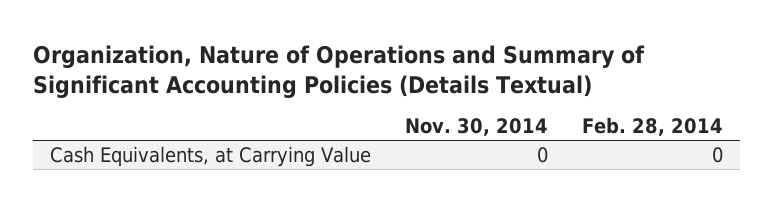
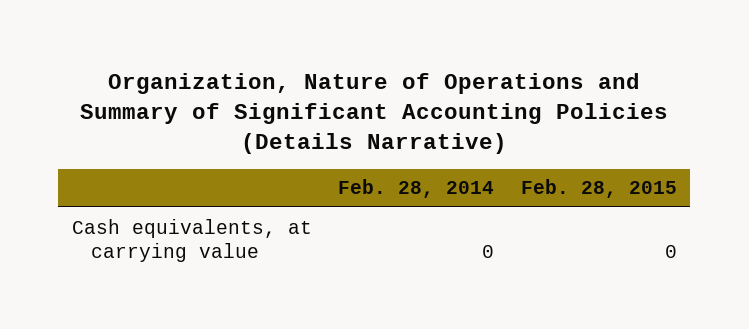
- Organization, Nature of Operations and Summary of Significant Accounting Policies (Details Textual)
+ Organization, Nature of Operations and Summary of Significant Accounting Policies (Details Narrative)
- | Nov. 30, 2014 | Feb. 28, 2014
+ | Feb. 28, 2014 | Feb. 28, 2015
- Cash Equivalents, at Carrying Value | 0 | 0
+ Cash equivalents, at carrying value | 0 | 0

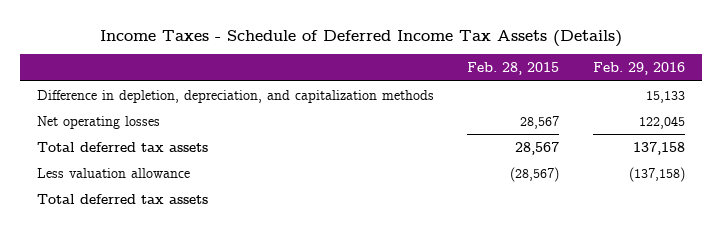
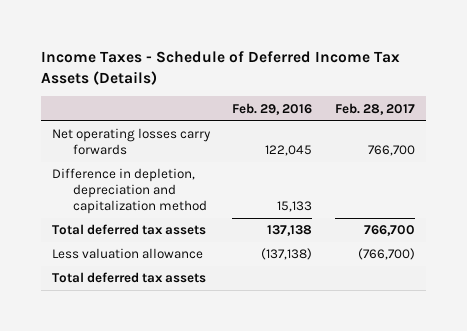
- | Feb. 28, 2015 | Feb. 29, 2016
+ | Feb. 29, 2016 | Feb. 28, 2017
- Difference in depletion, depreciation, and capitalization methods | | 15,133
- Net operating losses | 28,567 | 122,045
- Total deferred tax assets | 28,567 | 137,158
- Less valuation allowance | (28,567) | (137,158)
+ Net operating losses carry forwards | 122,045 | 766,700
+ Difference in depletion, depreciation and capitalization method | 15,133 |
+ Total deferred tax assets | 137,138 | 766,700
+ Less valuation allowance | (137,138) | (766,700)

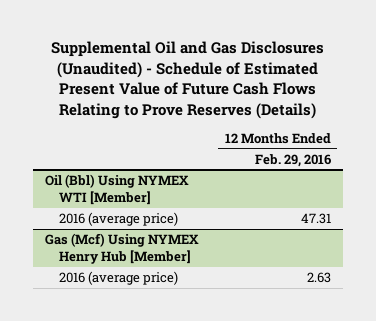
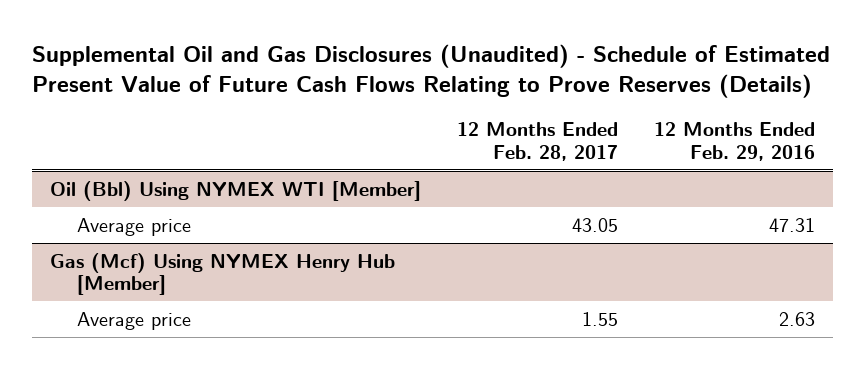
- | 12 Months Ended Feb. 29, 2016
+ | 12 Months Ended Feb. 28, 2017 | 12 Months Ended Feb. 29, 2016
@ Oil (Bbl) Using NYMEX WTI [Member]
- 2016 (average price) | 47.31
+ Average price | 43.05 | 47.31
@ Gas (Mcf) Using NYMEX Henry Hub [Member]
- 2016 (average price) | 2.63
+ Average price | 1.55 | 2.63

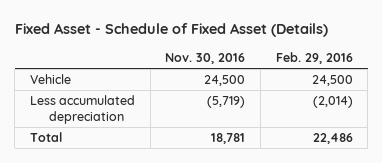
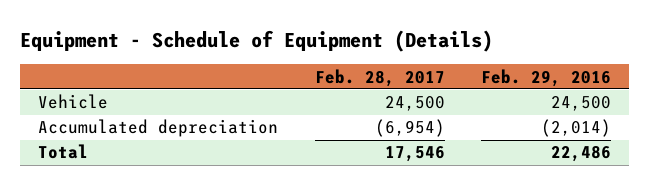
- Fixed Asset - Schedule of Fixed Asset (Details)
+ Equipment - Schedule of Equipment (Details)
- | Nov. 30, 2016 | Feb. 29, 2016
+ | Feb. 28, 2017 | Feb. 29, 2016
- Less accumulated depreciation | (5,719) | (2,014)
+ Accumulated depreciation | (6,954) | (2,014)

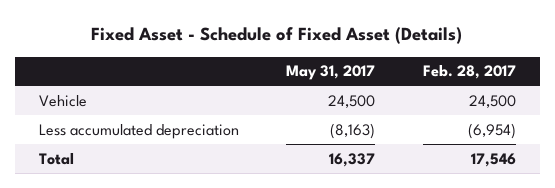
- Equipment - Schedule of Equipment (Details)
+ Fixed Asset - Schedule of Fixed Asset (Details)
- | Feb. 28, 2017 | Feb. 29, 2016
+ | May 31, 2017 | Feb. 28, 2017
- Accumulated depreciation | (6,954) | (2,014)
+ Less accumulated depreciation | (8,163) | (6,954)

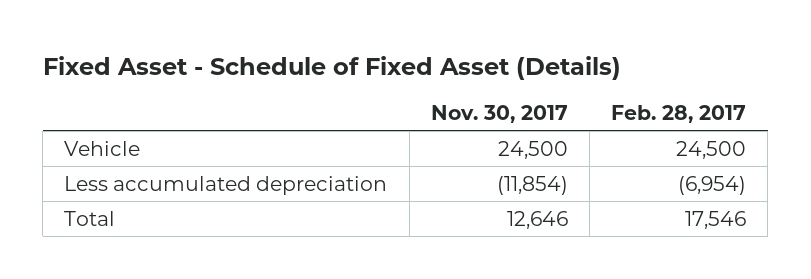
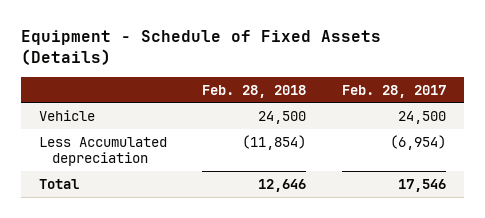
- Fixed Asset - Schedule of Fixed Asset (Details)
+ Equipment - Schedule of Fixed Assets (Details)
- | Nov. 30, 2017 | Feb. 28, 2017
+ | Feb. 28, 2018 | Feb. 28, 2017
- Less accumulated depreciation | (11,854) | (6,954)
+ Less Accumulated depreciation | (11,854) | (6,954)

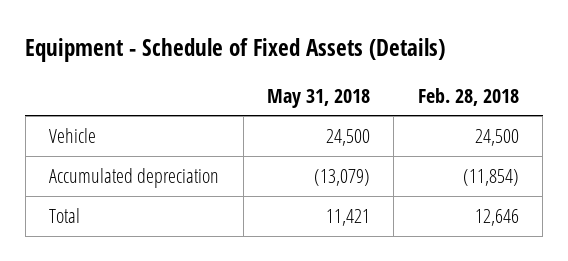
- | Feb. 28, 2018 | Feb. 28, 2017
+ | May 31, 2018 | Feb. 28, 2018
- Less Accumulated depreciation | (11,854) | (6,954)
+ Accumulated depreciation | (13,079) | (11,854)

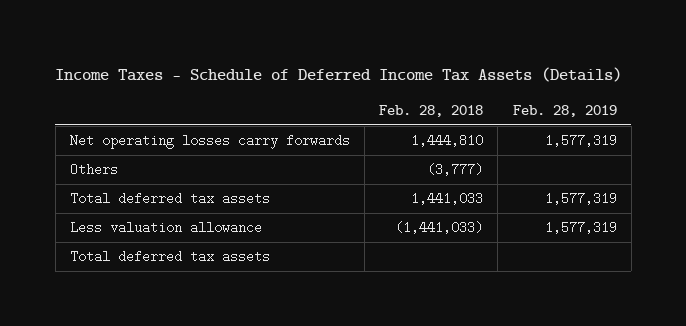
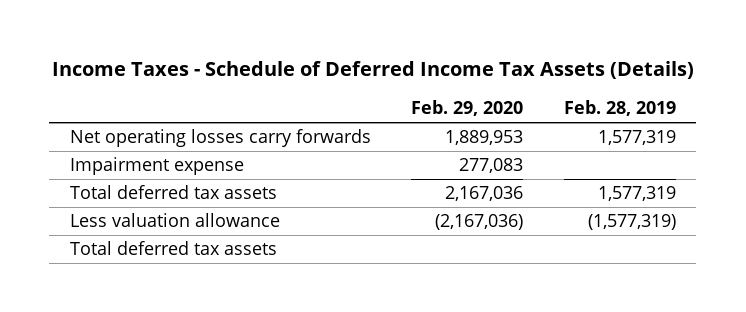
- | Feb. 28, 2018 | Feb. 28, 2019
+ | Feb. 29, 2020 | Feb. 28, 2019
- Others | (3,777) |
+ Impairment expense | 277,083 |
- Less valuation allowance | (1,441,033) | 1,577,319
+ Less valuation allowance | (2,167,036) | (1,577,319)

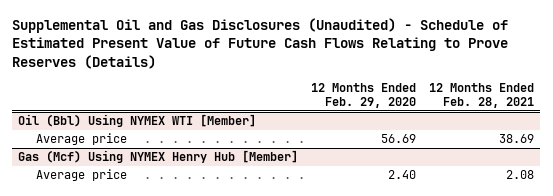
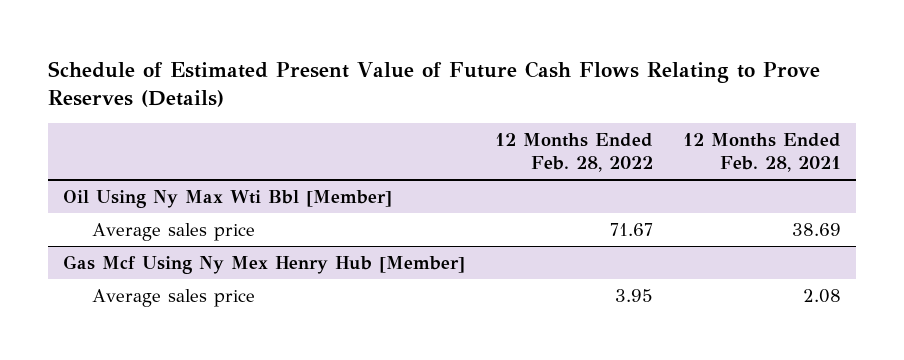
- Supplemental Oil and Gas Disclosures (Unaudited) - Schedule of Estimated Present Value of Future Cash Flows Relating to Prove Reserves (Details)
+ Schedule of Estimated Present Value of Future Cash Flows Relating to Prove Reserves (Details)
- | 12 Months Ended Feb. 29, 2020 | 12 Months Ended Feb. 28, 2021
+ | 12 Months Ended Feb. 28, 2022 | 12 Months Ended Feb. 28, 2021
- Oil (Bbl) Using NYMEX WTI [Member]
- Average price | 56.69 | 38.69
- Gas (Mcf) Using NYMEX Henry Hub [Member]
- Average price | 2.40 | 2.08
+ Oil Using Ny Max Wti Bbl [Member]
+ Average sales price | 71.67 | 38.69
+ Gas Mcf Using Ny Mex Henry Hub [Member]
+ Average sales price | 3.95 | 2.08

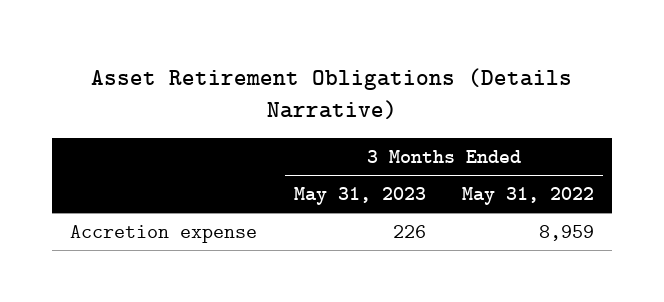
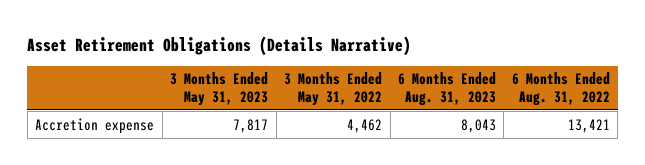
- | 3 Months Ended May 31, 2023 | 3 Months Ended May 31, 2022
+ | 3 Months Ended May 31, 2023 | 3 Months Ended May 31, 2022 | 6 Months Ended Aug. 31, 2023 | 6 Months Ended Aug. 31, 2022
- Accretion expense | 226 | 8,959
+ Accretion expense | 7,817 | 4,462 | 8,043 | 13,421

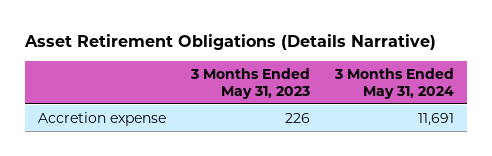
- | 3 Months Ended May 31, 2023 | 3 Months Ended May 31, 2022 | 6 Months Ended Aug. 31, 2023 | 6 Months Ended Aug. 31, 2022
+ | 3 Months Ended May 31, 2023 | 3 Months Ended May 31, 2024
- Accretion expense | 7,817 | 4,462 | 8,043 | 13,421
+ Accretion expense | 226 | 11,691

